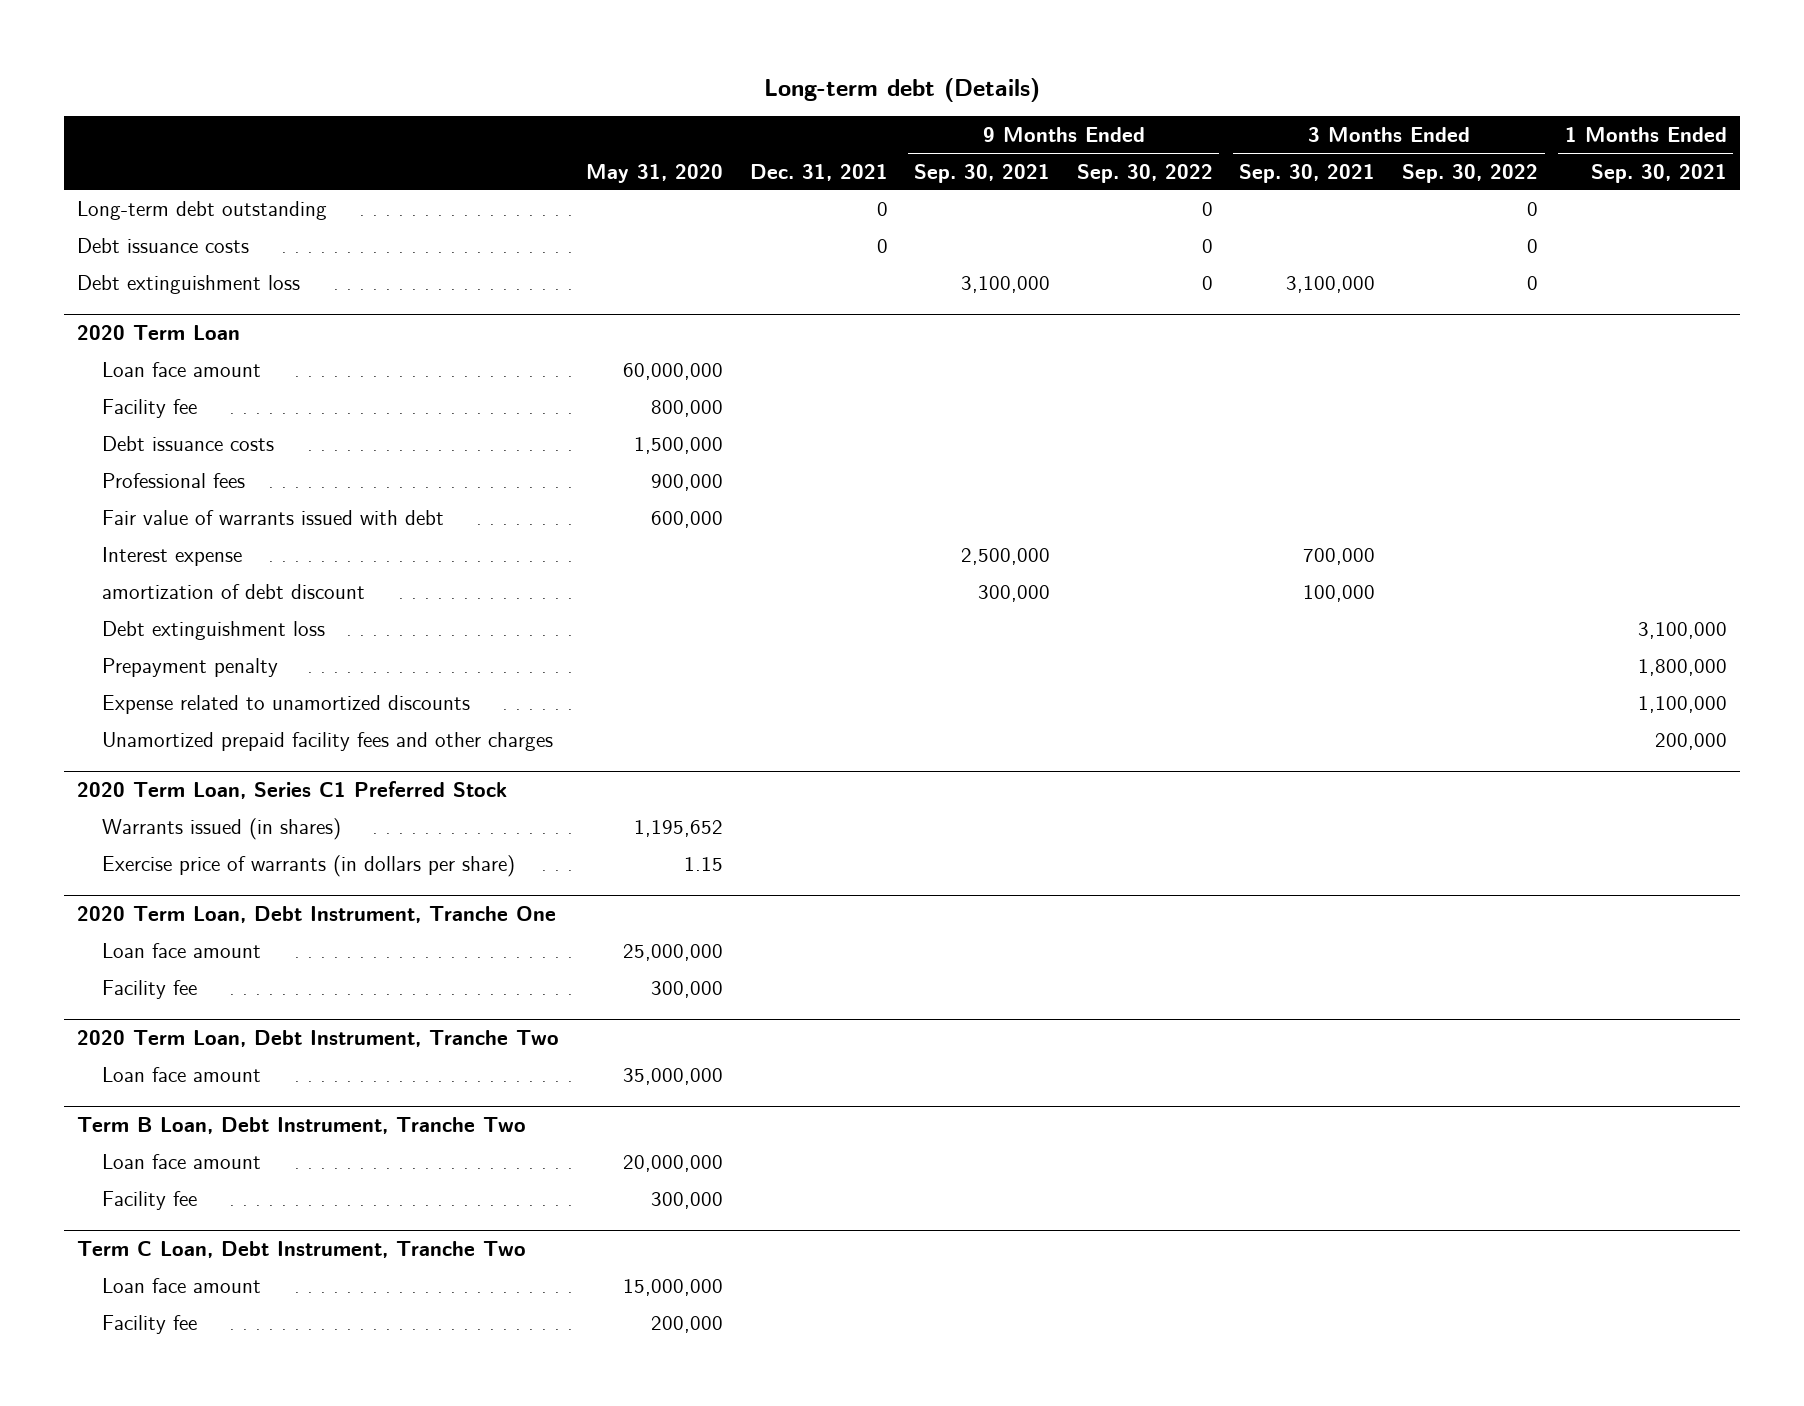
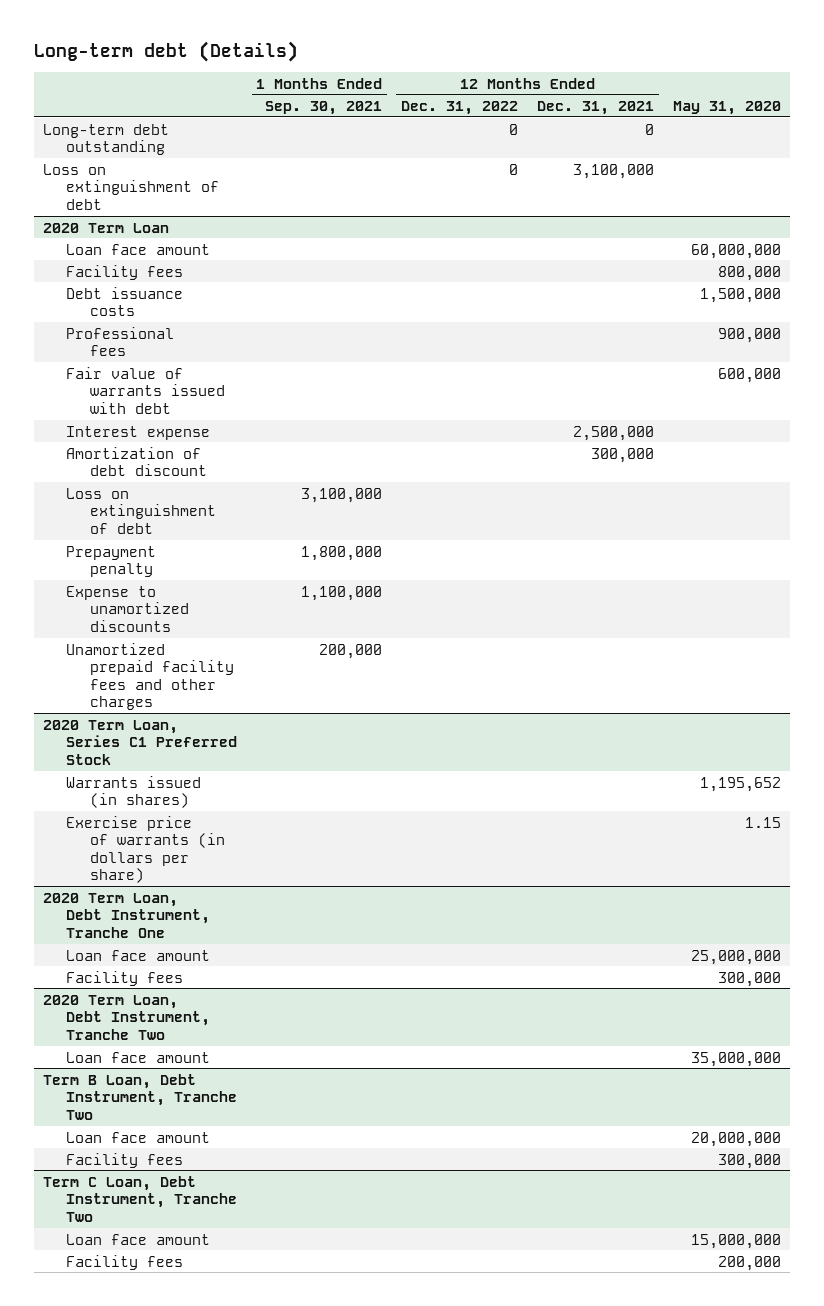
- | May 31, 2020 | Dec. 31, 2021 | 9 Months Ended Sep. 30, 2021 | 9 Months Ended Sep. 30, 2022 | 3 Months Ended Sep. 30, 2021 | 3 Months Ended Sep. 30, 2022 | 1 Months Ended Sep. 30, 2021
+ | 1 Months Ended Sep. 30, 2021 | 12 Months Ended Dec. 31, 2022 | 12 Months Ended Dec. 31, 2021 | May 31, 2020
- Debt issuance costs | | 0 | | 0 | | 0 |
- Debt extinguishment loss | | | 3,100,000 | 0 | 3,100,000 | 0 |
+ Loss on extinguishment of debt | | 0 | 3,100,000 |
@ 2020 Term Loan
- Facility fee | 800,000 | | | | | |
+ Facility fees | | | | 800,000
- amortization of debt discount | | | 300,000 | | 100,000 | |
- Debt extinguishment loss | | | | | | | 3,100,000
+ Amortization of debt discount | | | 300,000 |
+ Loss on extinguishment of debt | 3,100,000 | | |
- Expense related to unamortized discounts | | | | | | | 1,100,000
+ Expense to unamortized discounts | 1,100,000 | | |
@ 2020 Term Loan, Debt Instrument, Tranche One
- Facility fee | 300,000 | | | | | |
+ Facility fees | | | | 300,000
@ Term B Loan, Debt Instrument, Tranche Two
- Facility fee | 300,000 | | | | | |
+ Facility fees | | | | 300,000
@ Term C Loan, Debt Instrument, Tranche Two
- Facility fee | 200,000 | | | | | |
+ Facility fees | | | | 200,000

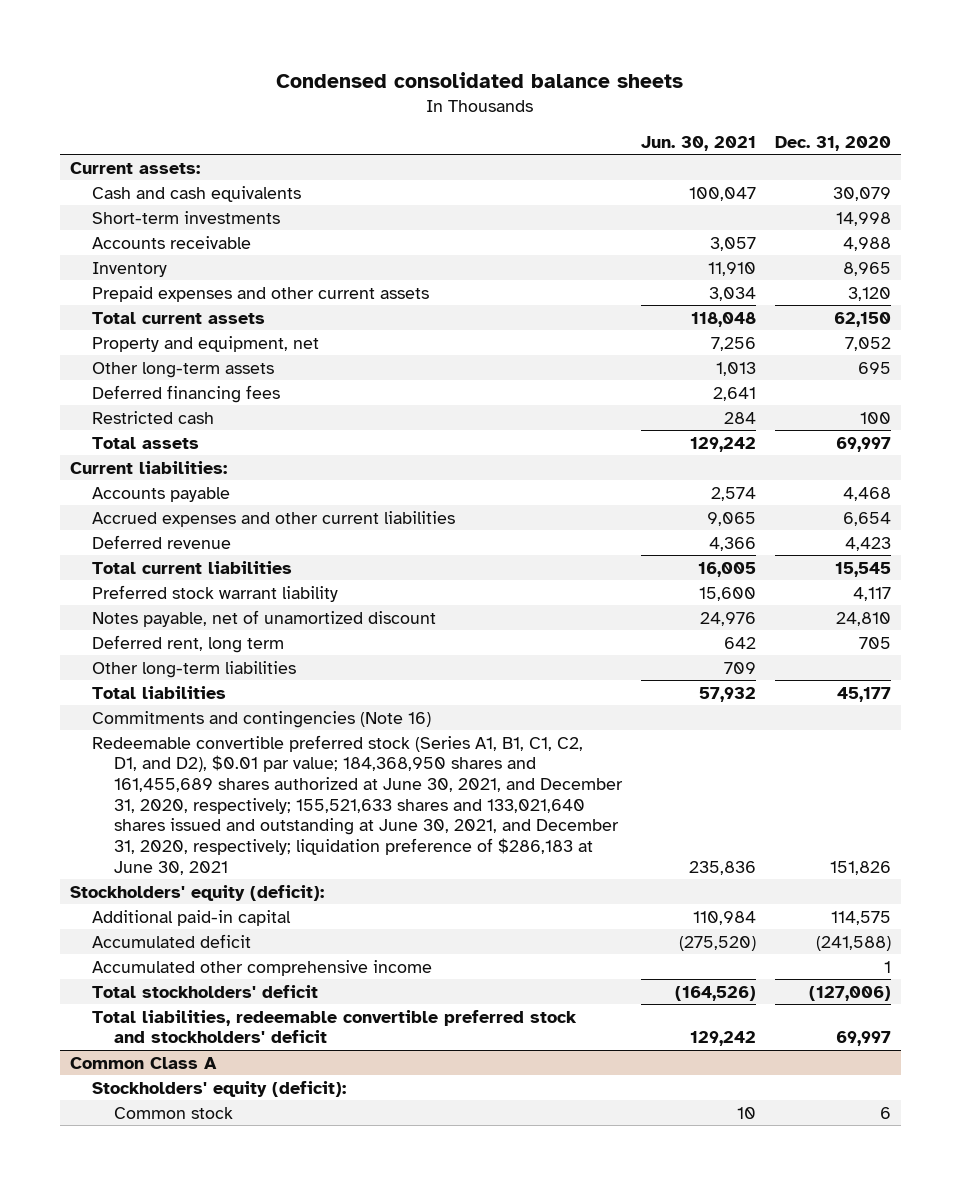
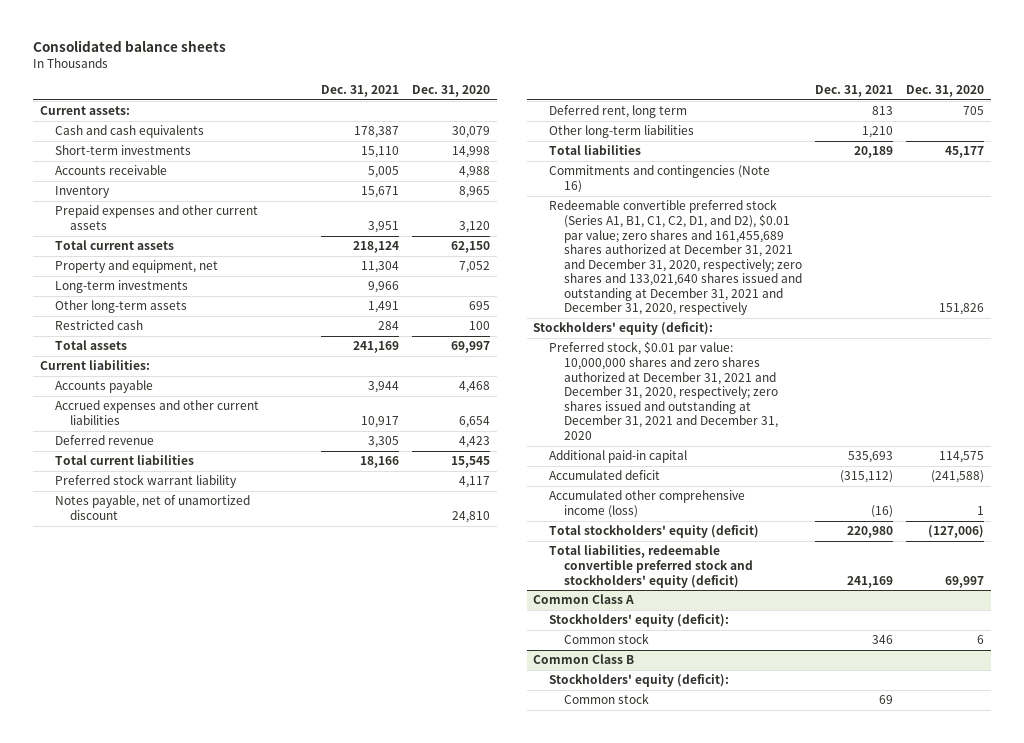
- Condensed consolidated balance sheets
+ Consolidated balance sheets
- | Jun. 30, 2021 | Dec. 31, 2020
+ | Dec. 31, 2021 | Dec. 31, 2020
+ Long-term investments | 9,966 |
- Deferred financing fees | 2,641 |
- Redeemable convertible preferred stock (Series A1, B1, C1, C2, D1, and D2), $0.01 par value; 184,368,950 shares and 161,455,689 shares authorized at June 30, 2021, and December 31, 2020, respectively; 155,521,633 shares and 133,021,640 shares issued and outstanding at June 30, 2021, and December 31, 2020, respectively; liquidation preference of $286,183 at June 30, 2021 | 235,836 | 151,826
+ Redeemable convertible preferred stock (Series A1, B1, C1, C2, D1, and D2), $0.01 par value; zero shares and 161,455,689 shares authorized at December 31, 2021 and December 31, 2020, respectively; zero shares and 133,021,640 shares issued and outstanding at December 31, 2021 and December 31, 2020, respectively | | 151,826
+ Preferred stock, $0.01 par value: 10,000,000 shares and zero shares authorized at December 31, 2021 and December 31, 2020, respectively; zero shares issued and outstanding at December 31, 2021 and December 31, 2020
- Accumulated other comprehensive income | | 1
- Total stockholders' deficit | (164,526) | (127,006)
- Total liabilities, redeemable convertible preferred stock and stockholders' deficit | 129,242 | 69,997
+ Accumulated other comprehensive income (loss) | (16) | 1
+ Total stockholders' equity (deficit) | 220,980 | (127,006)
+ Total liabilities, redeemable convertible preferred stock and stockholders' equity (deficit) | 241,169 | 69,997
+ Common Class B
+ Stockholders' equity (deficit):
+ Common stock | 69 |

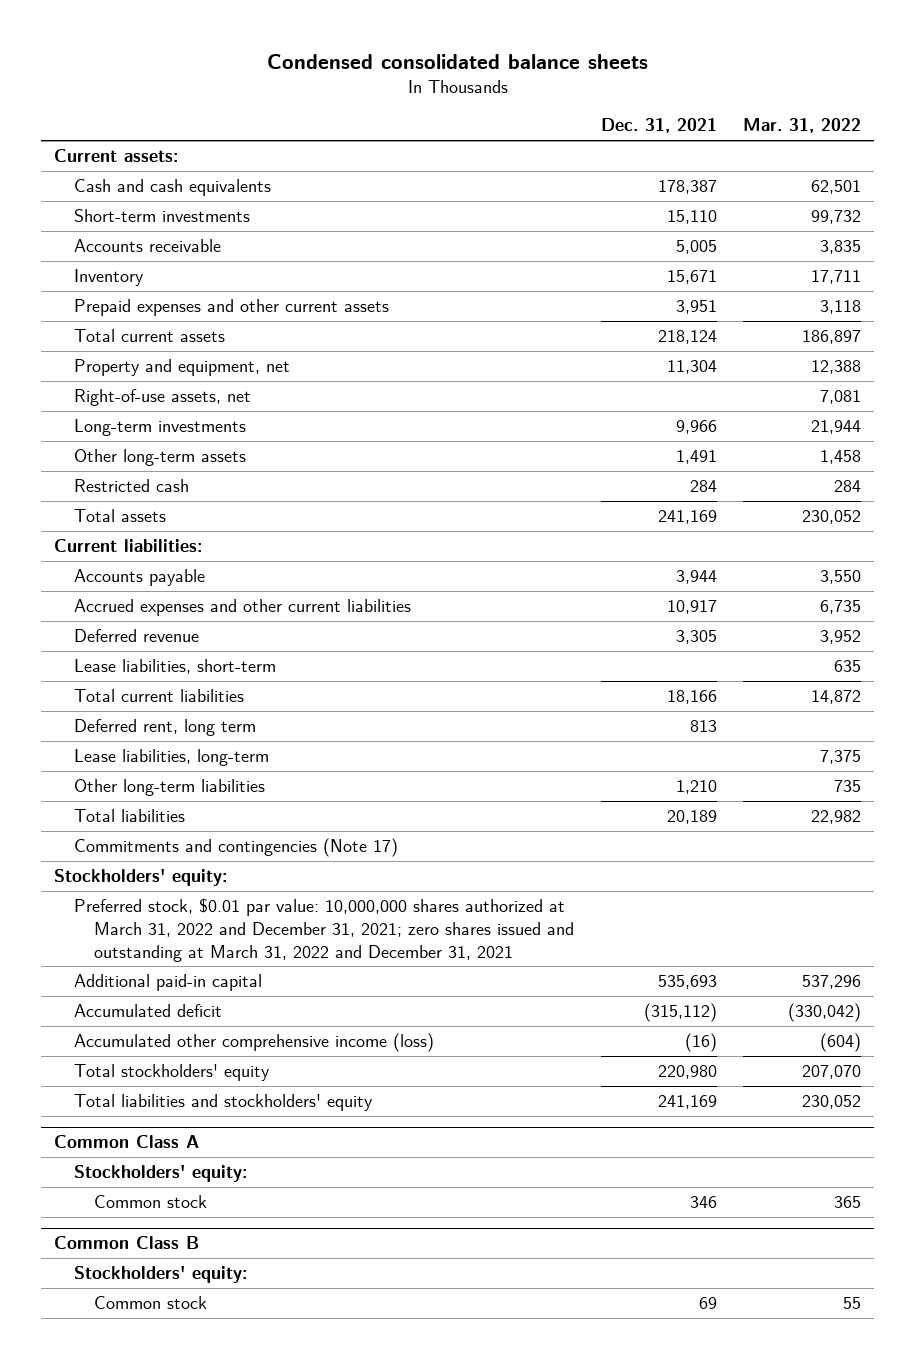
- Consolidated balance sheets
+ Condensed consolidated balance sheets
- | Dec. 31, 2021 | Dec. 31, 2020
+ | Dec. 31, 2021 | Mar. 31, 2022
+ Right-of-use assets, net | | 7,081
+ Lease liabilities, short-term | | 635
- Preferred stock warrant liability | | 4,117
- Notes payable, net of unamortized discount | | 24,810
+ Lease liabilities, long-term | | 7,375
- Commitments and contingencies (Note 16)
- Redeemable convertible preferred stock (Series A1, B1, C1, C2, D1, and D2), $0.01 par value; zero shares and 161,455,689 shares authorized at December 31, 2021 and December 31, 2020, respectively; zero shares and 133,021,640 shares issued and outstanding at December 31, 2021 and December 31, 2020, respectively | | 151,826
- Stockholders' equity (deficit):
- Preferred stock, $0.01 par value: 10,000,000 shares and zero shares authorized at December 31, 2021 and December 31, 2020, respectively; zero shares issued and outstanding at December 31, 2021 and December 31, 2020
+ Commitments and contingencies (Note 17)
+ Stockholders' equity:
+ Preferred stock, $0.01 par value: 10,000,000 shares authorized at March 31, 2022 and December 31, 2021; zero shares issued and outstanding at March 31, 2022 and December 31, 2021
- Total stockholders' equity (deficit) | 220,980 | (127,006)
- Total liabilities, redeemable convertible preferred stock and stockholders' equity (deficit) | 241,169 | 69,997
+ Total stockholders' equity | 220,980 | 207,070
+ Total liabilities and stockholders' equity | 241,169 | 230,052
@ Common Class A
- Stockholders' equity (deficit):
+ Stockholders' equity:
@ Common Class B
- Stockholders' equity (deficit):
+ Stockholders' equity:

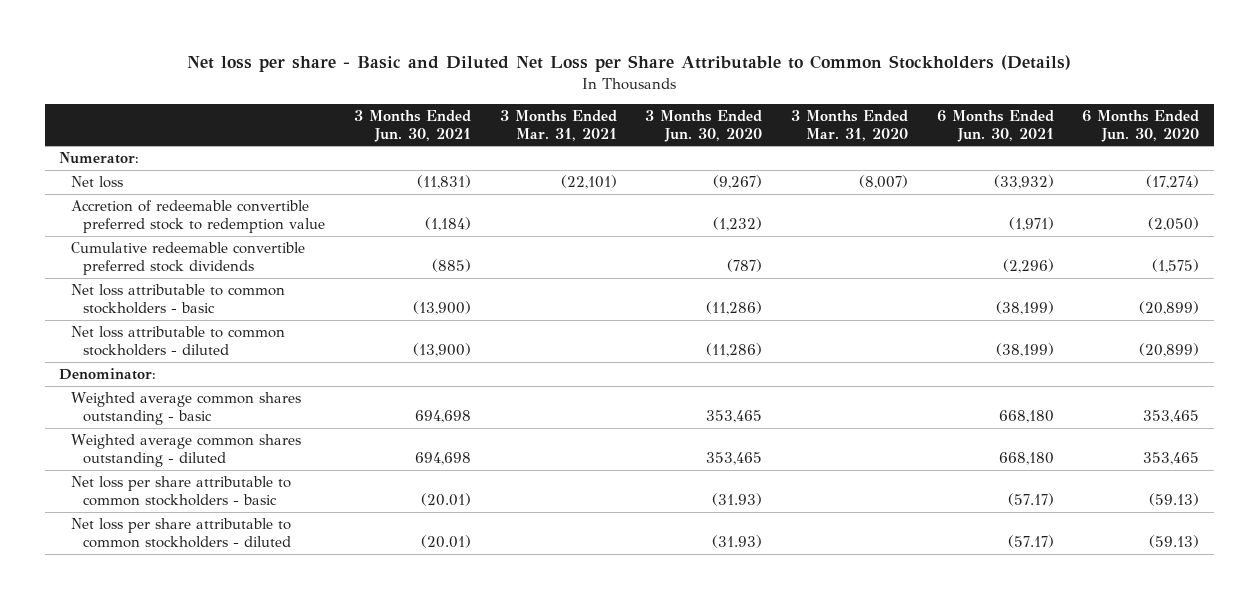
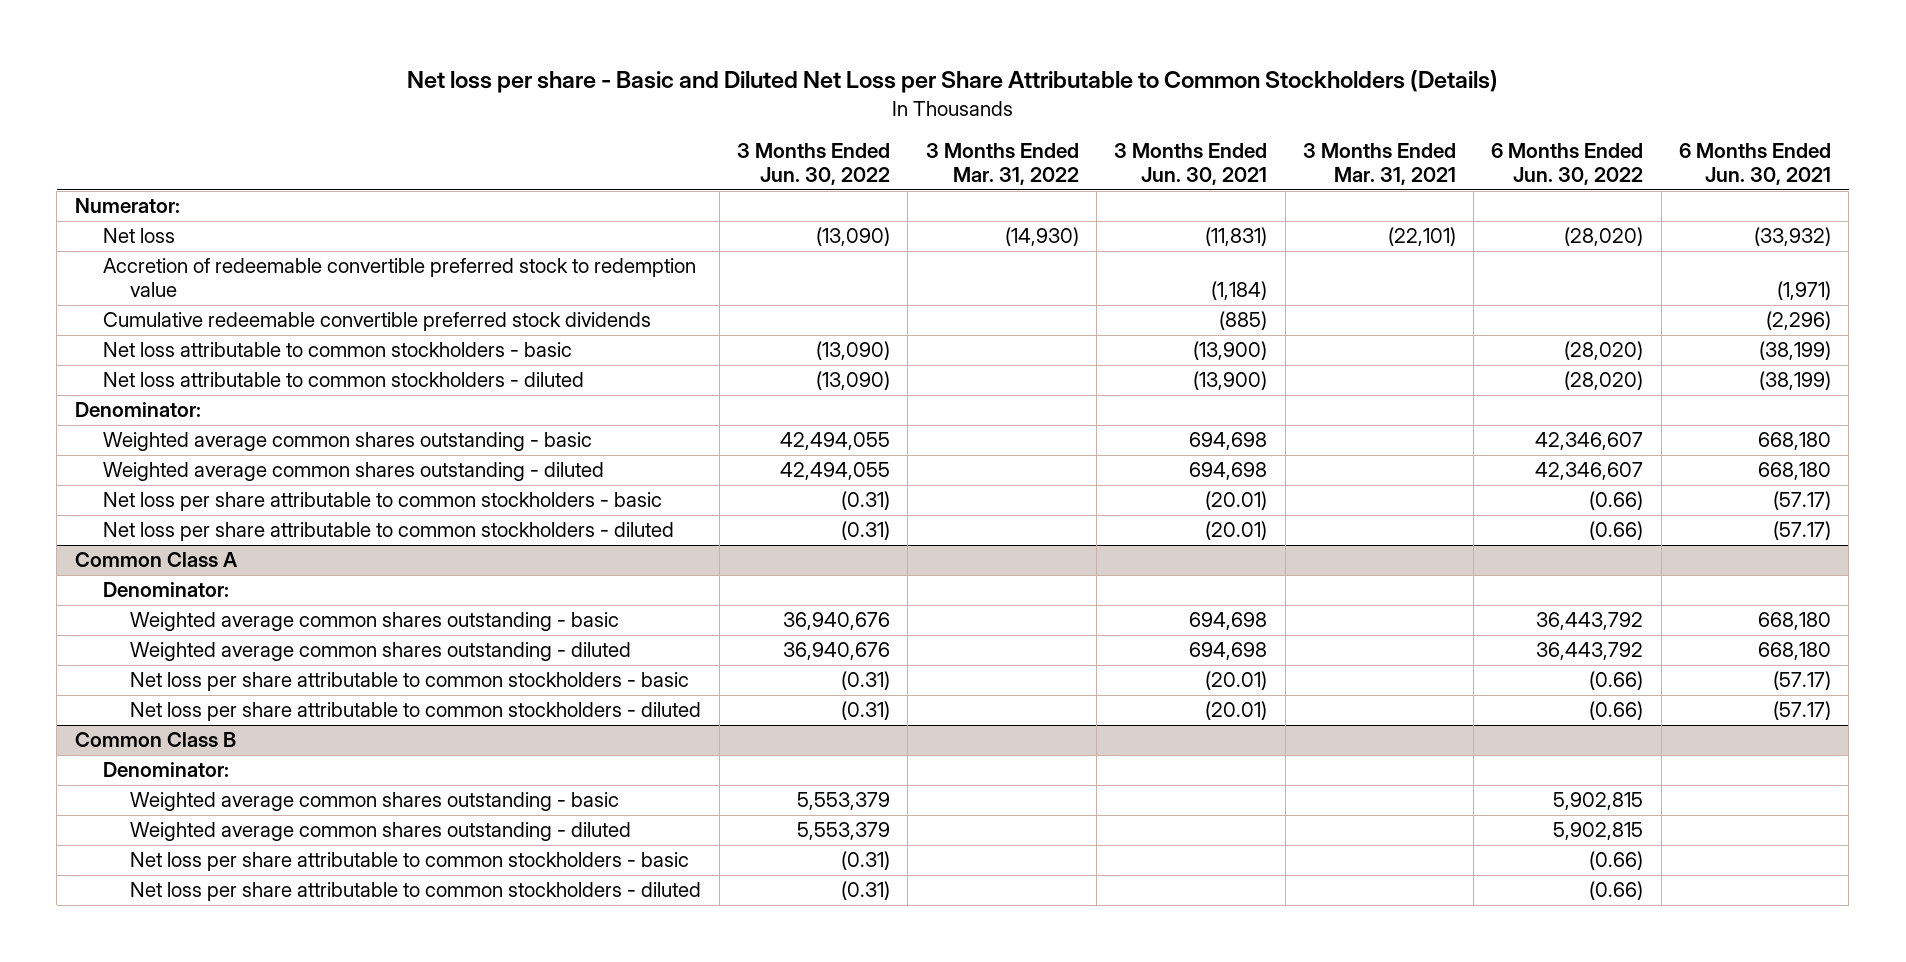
- | 3 Months Ended Jun. 30, 2021 | 3 Months Ended Mar. 31, 2021 | 3 Months Ended Jun. 30, 2020 | 3 Months Ended Mar. 31, 2020 | 6 Months Ended Jun. 30, 2021 | 6 Months Ended Jun. 30, 2020
+ | 3 Months Ended Jun. 30, 2022 | 3 Months Ended Mar. 31, 2022 | 3 Months Ended Jun. 30, 2021 | 3 Months Ended Mar. 31, 2021 | 6 Months Ended Jun. 30, 2022 | 6 Months Ended Jun. 30, 2021
+ Common Class A
+ Denominator:
+ Weighted average common shares outstanding - basic | 36,940,676 | | 694,698 | | 36,443,792 | 668,180
+ Weighted average common shares outstanding - diluted | 36,940,676 | | 694,698 | | 36,443,792 | 668,180
+ Net loss per share attributable to common stockholders - basic | (0.31) | | (20.01) | | (0.66) | (57.17)
+ Net loss per share attributable to common stockholders - diluted | (0.31) | | (20.01) | | (0.66) | (57.17)
+ Common Class B
+ Denominator:
+ Weighted average common shares outstanding - basic | 5,553,379 | | | | 5,902,815 |
+ Weighted average common shares outstanding - diluted | 5,553,379 | | | | 5,902,815 |
+ Net loss per share attributable to common stockholders - basic | (0.31) | | | | (0.66) |
+ Net loss per share attributable to common stockholders - diluted | (0.31) | | | | (0.66) |

